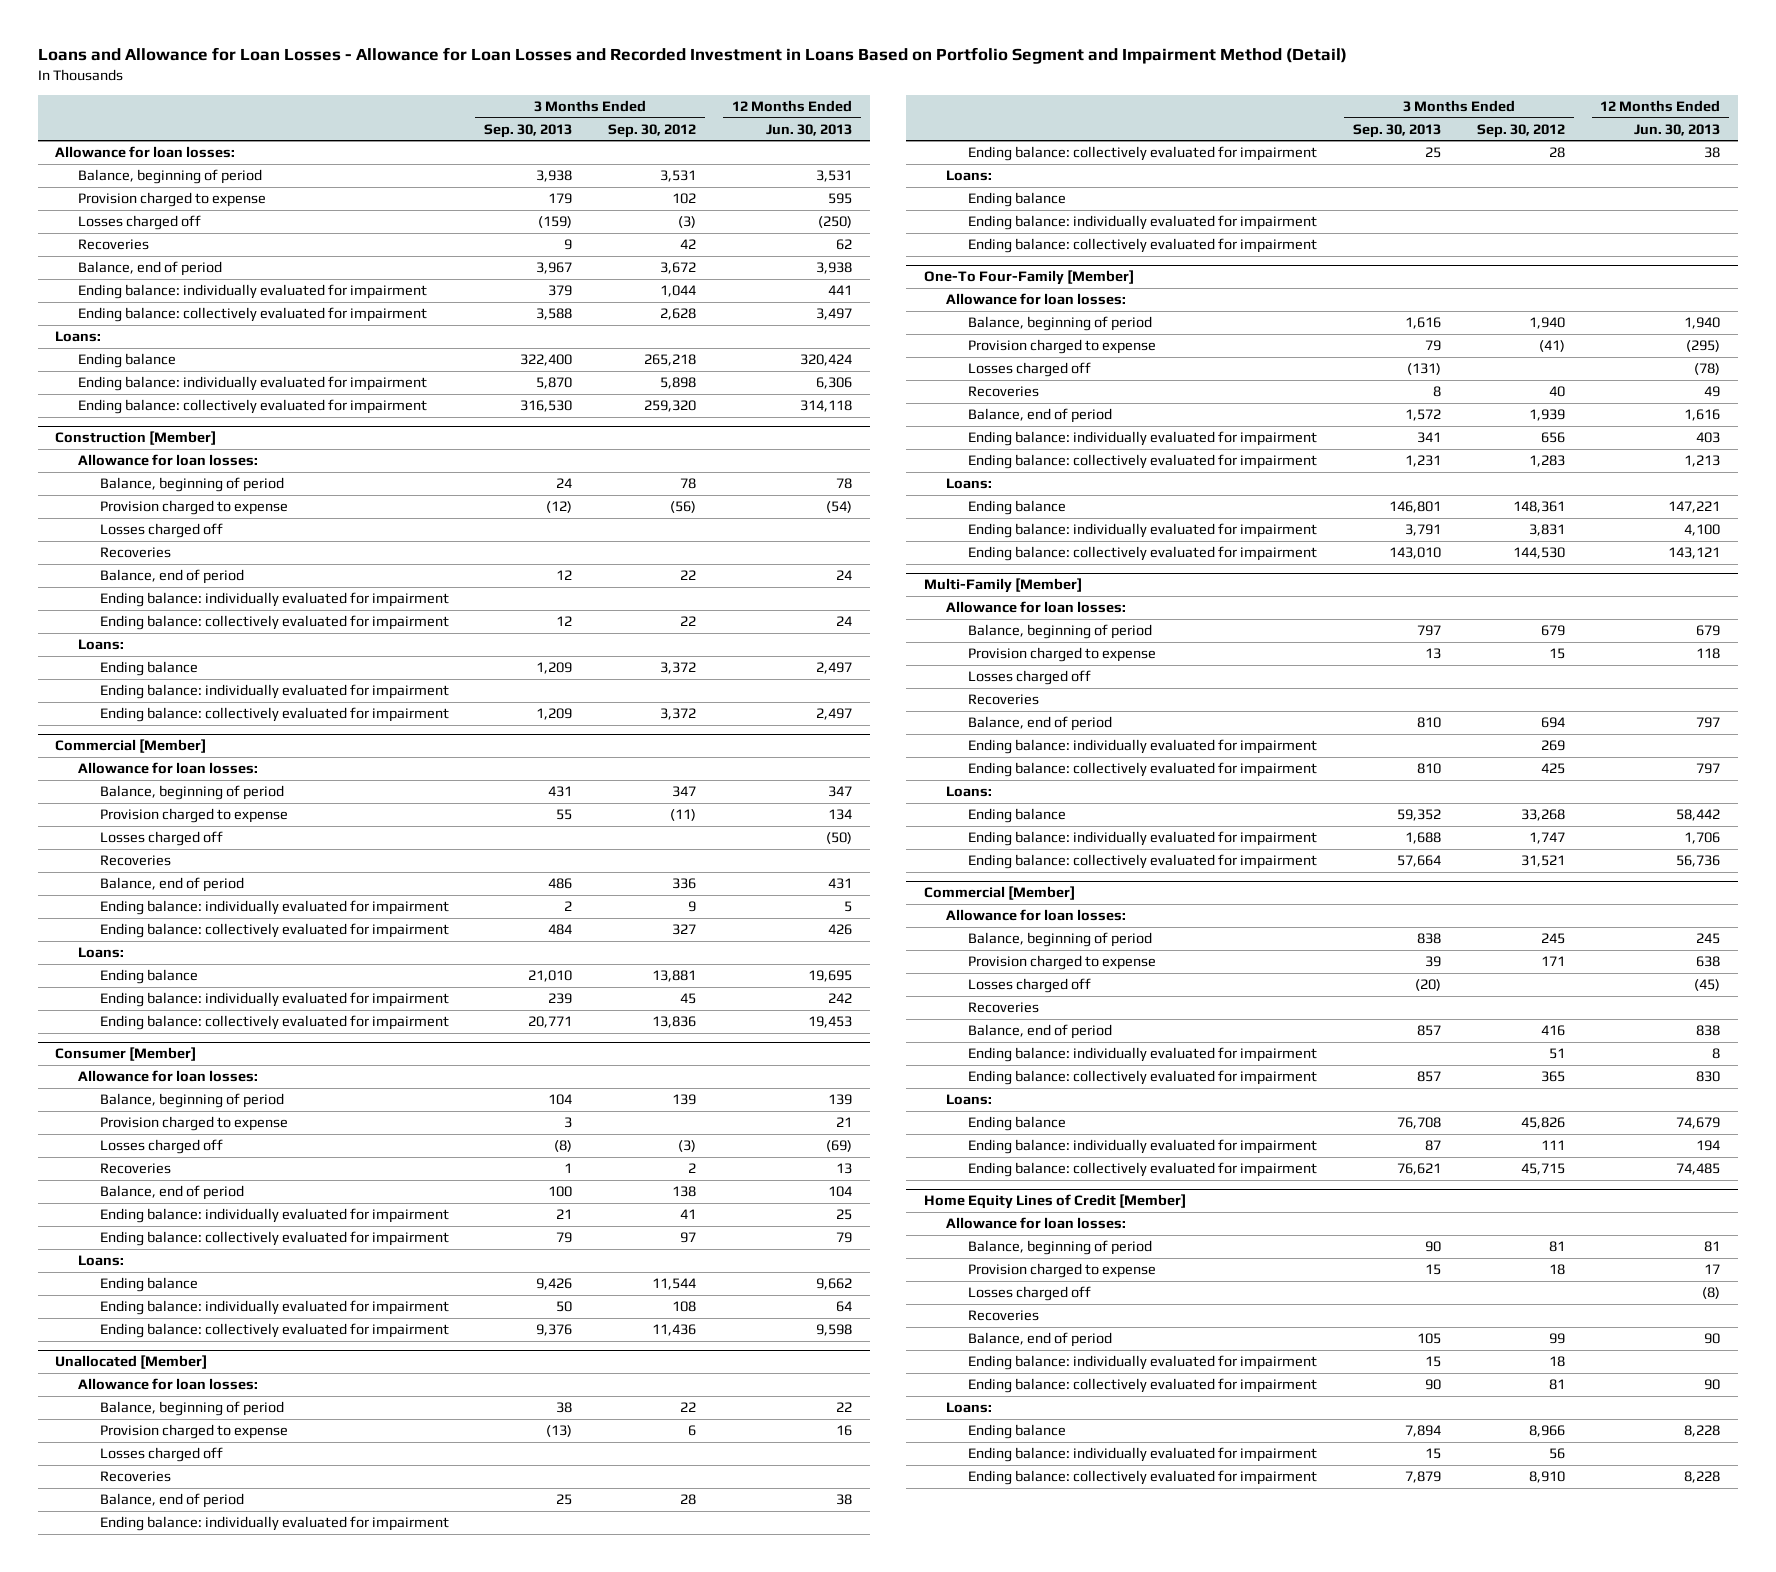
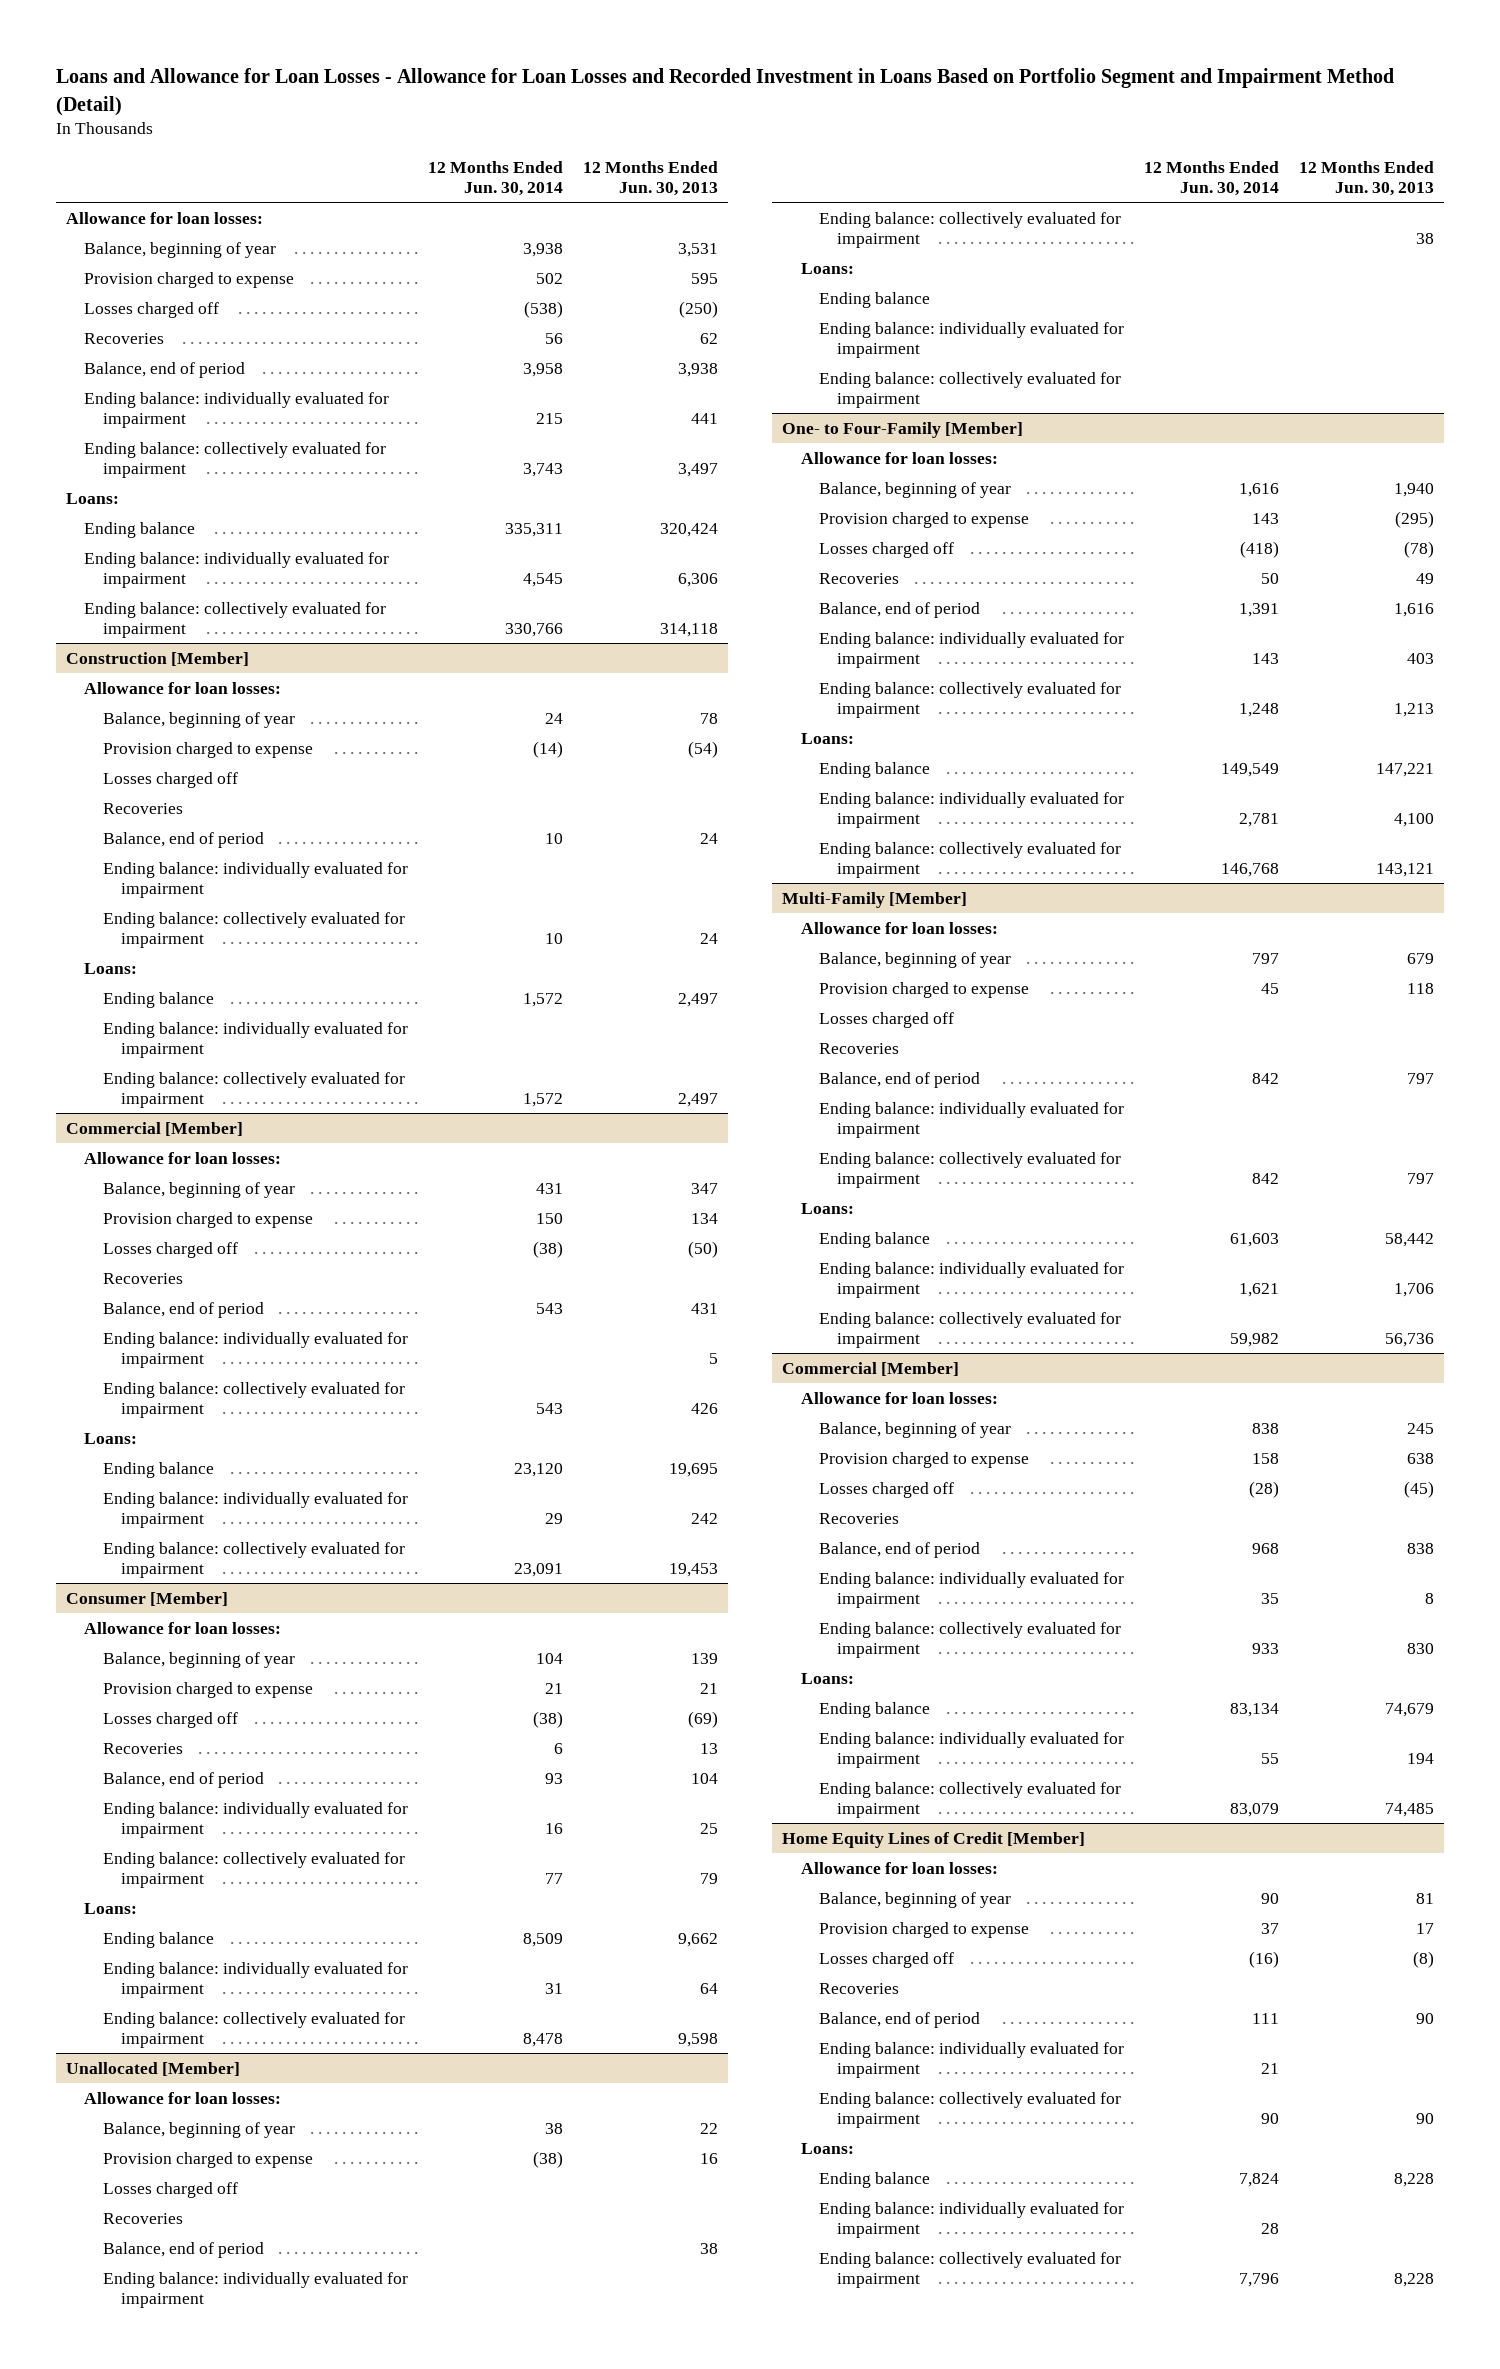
- | 3 Months Ended Sep. 30, 2013 | 3 Months Ended Sep. 30, 2012 | 12 Months Ended Jun. 30, 2013
+ | 12 Months Ended Jun. 30, 2014 | 12 Months Ended Jun. 30, 2013
- Balance, beginning of period | 3,938 | 3,531 | 3,531
+ Balance, beginning of year | 3,938 | 3,531
@ Construction [Member]
- Balance, beginning of period | 24 | 78 | 78
+ Balance, beginning of year | 24 | 78
@ Commercial [Member]
- Balance, beginning of period | 431 | 347 | 347
+ Balance, beginning of year | 431 | 347
@ Consumer [Member]
- Balance, beginning of period | 104 | 139 | 139
+ Balance, beginning of year | 104 | 139
@ Unallocated [Member]
- Balance, beginning of period | 38 | 22 | 22
+ Balance, beginning of year | 38 | 22
- One-To Four-Family [Member]
+ One- to Four-Family [Member]
- Balance, beginning of period | 1,616 | 1,940 | 1,940
+ Balance, beginning of year | 1,616 | 1,940
@ Multi-Family [Member]
- Balance, beginning of period | 797 | 679 | 679
+ Balance, beginning of year | 797 | 679
@ Commercial [Member]
- Balance, beginning of period | 838 | 245 | 245
+ Balance, beginning of year | 838 | 245
@ Home Equity Lines of Credit [Member]
- Balance, beginning of period | 90 | 81 | 81
+ Balance, beginning of year | 90 | 81

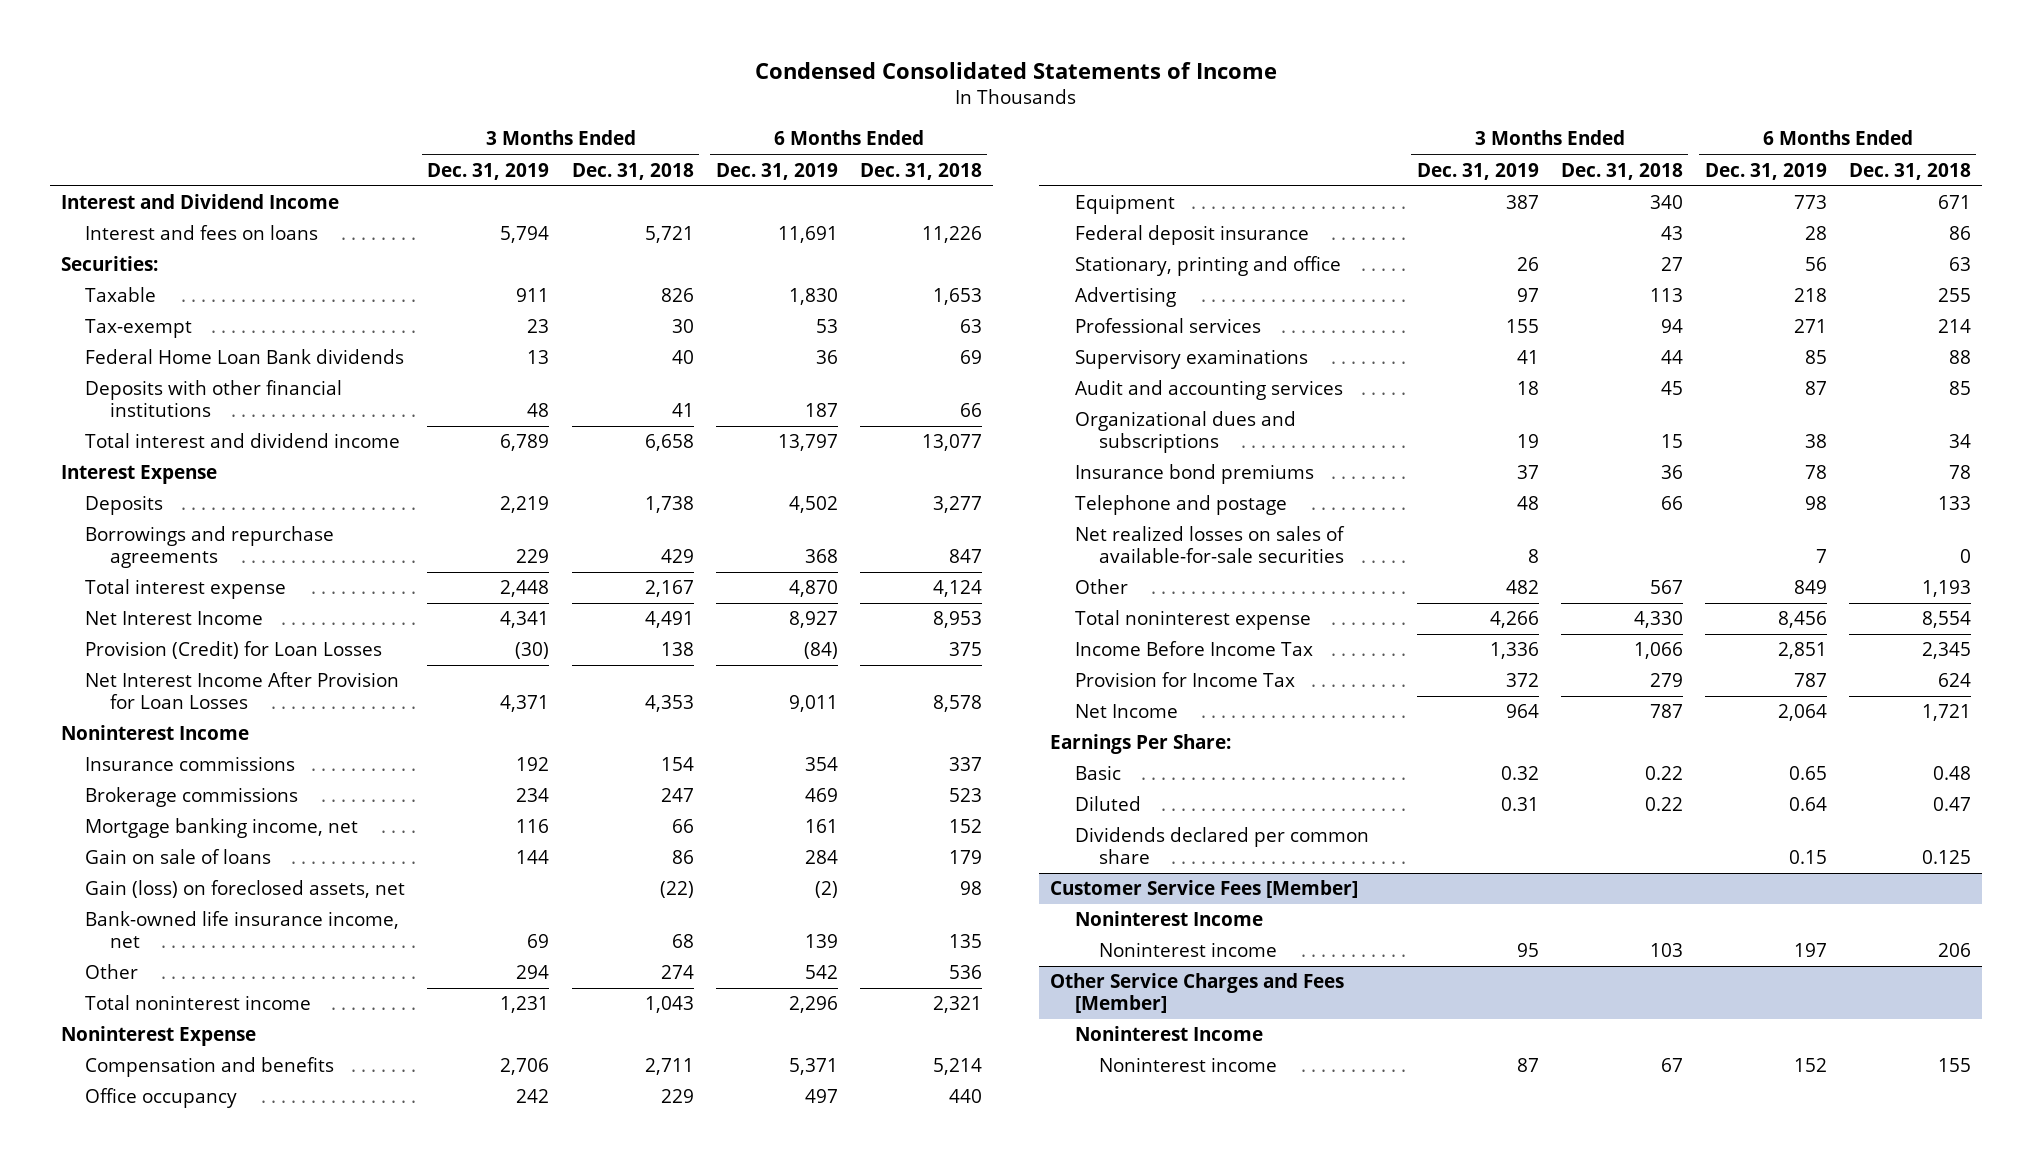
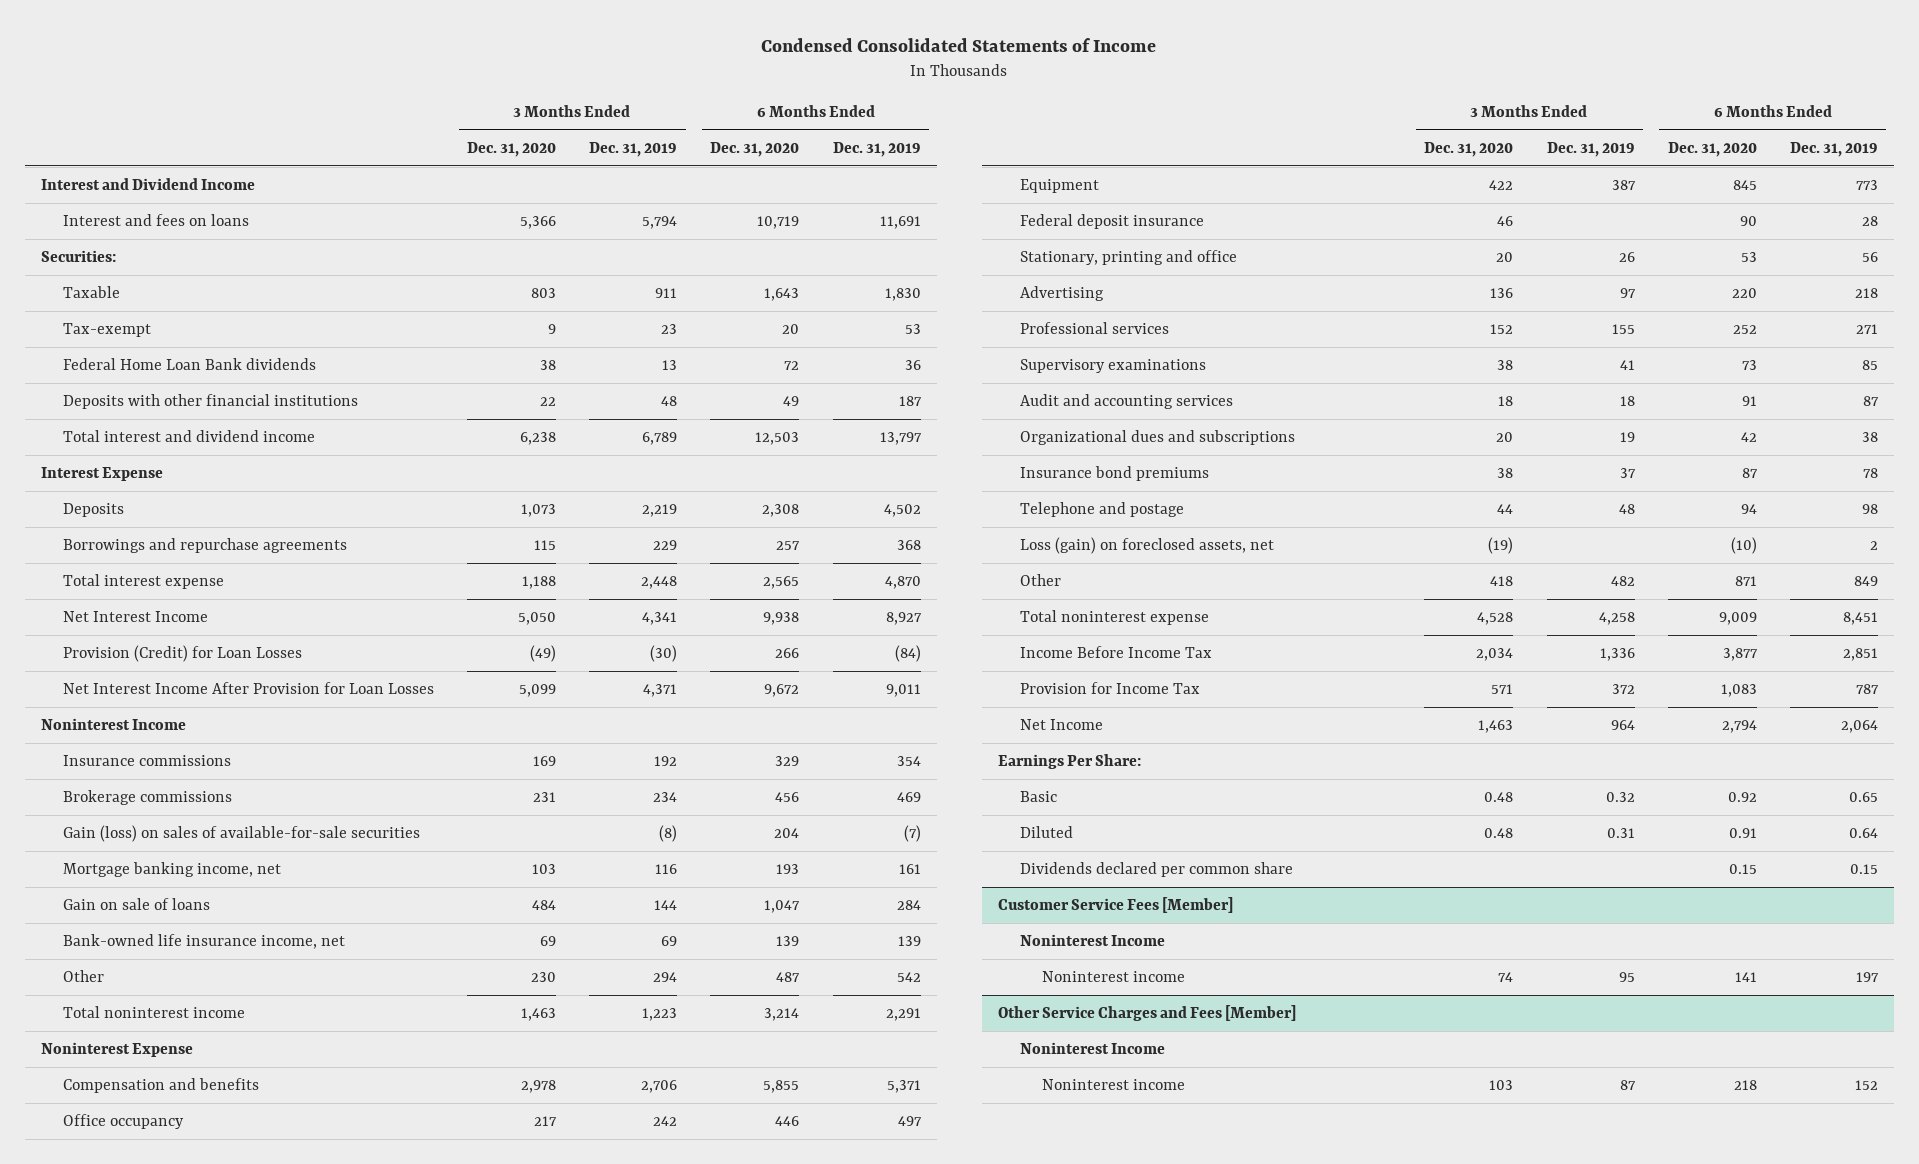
- | 3 Months Ended Dec. 31, 2019 | 3 Months Ended Dec. 31, 2018 | 6 Months Ended Dec. 31, 2019 | 6 Months Ended Dec. 31, 2018
+ | 3 Months Ended Dec. 31, 2020 | 3 Months Ended Dec. 31, 2019 | 6 Months Ended Dec. 31, 2020 | 6 Months Ended Dec. 31, 2019
+ Gain (loss) on sales of available-for-sale securities | | (8) | 204 | (7)
- Gain (loss) on foreclosed assets, net | | (22) | (2) | 98
- Total noninterest income | 1,231 | 1,043 | 2,296 | 2,321
+ Total noninterest income | 1,463 | 1,223 | 3,214 | 2,291
- Net realized losses on sales of available-for-sale securities | 8 | | 7 | 0
+ Loss (gain) on foreclosed assets, net | (19) | | (10) | 2
- Total noninterest expense | 4,266 | 4,330 | 8,456 | 8,554
+ Total noninterest expense | 4,528 | 4,258 | 9,009 | 8,451

